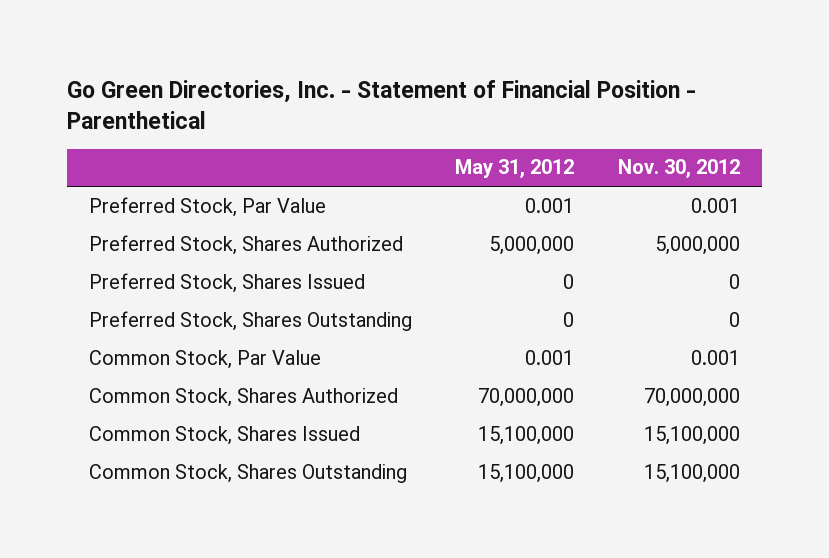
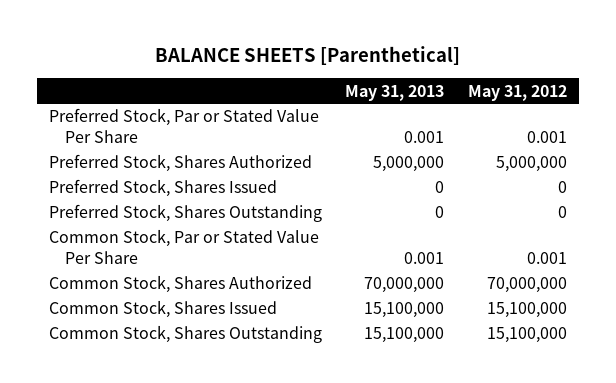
- Go Green Directories, Inc. - Statement of Financial Position - Parenthetical
+ BALANCE SHEETS [Parenthetical]
- | May 31, 2012 | Nov. 30, 2012
+ | May 31, 2013 | May 31, 2012
- Preferred Stock, Par Value | 0.001 | 0.001
+ Preferred Stock, Par or Stated Value Per Share | 0.001 | 0.001
- Common Stock, Par Value | 0.001 | 0.001
+ Common Stock, Par or Stated Value Per Share | 0.001 | 0.001

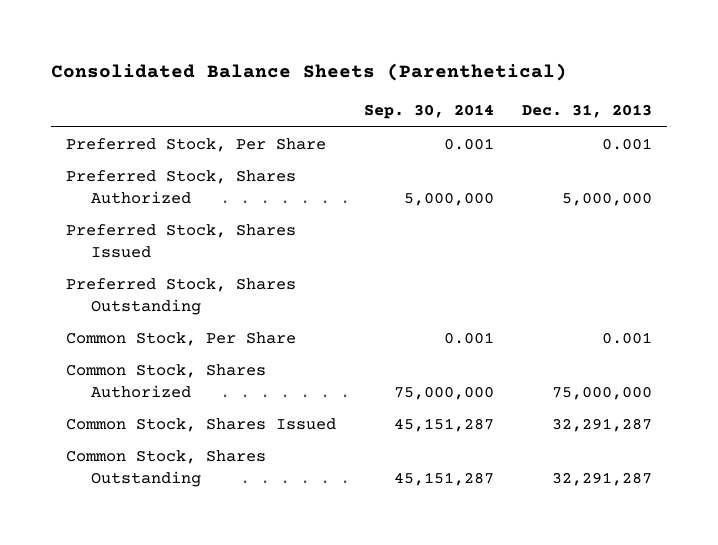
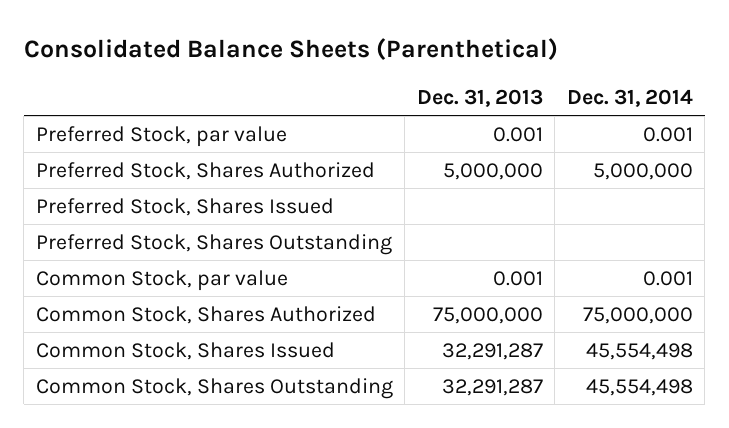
- | Sep. 30, 2014 | Dec. 31, 2013
+ | Dec. 31, 2013 | Dec. 31, 2014
- Preferred Stock, Per Share | 0.001 | 0.001
+ Preferred Stock, par value | 0.001 | 0.001
- Common Stock, Per Share | 0.001 | 0.001
+ Common Stock, par value | 0.001 | 0.001

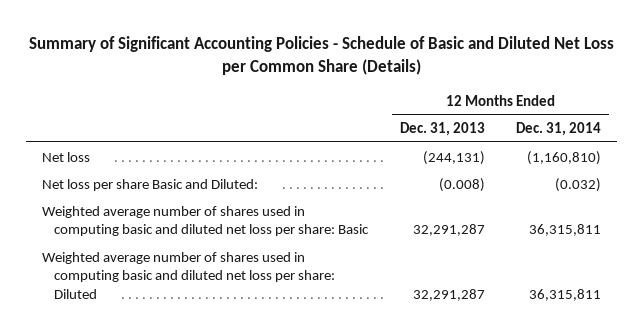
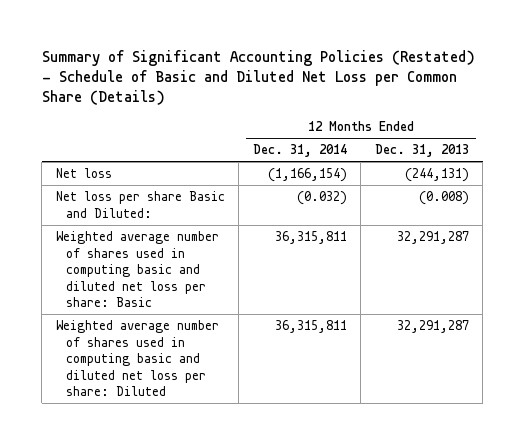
- Summary of Significant Accounting Policies - Schedule of Basic and Diluted Net Loss per Common Share (Details)
+ Summary of Significant Accounting Policies (Restated) - Schedule of Basic and Diluted Net Loss per Common Share (Details)
- | 12 Months Ended Dec. 31, 2013 | 12 Months Ended Dec. 31, 2014
+ | 12 Months Ended Dec. 31, 2014 | 12 Months Ended Dec. 31, 2013
- Net loss | (244,131) | (1,160,810)
+ Net loss | (1,166,154) | (244,131)

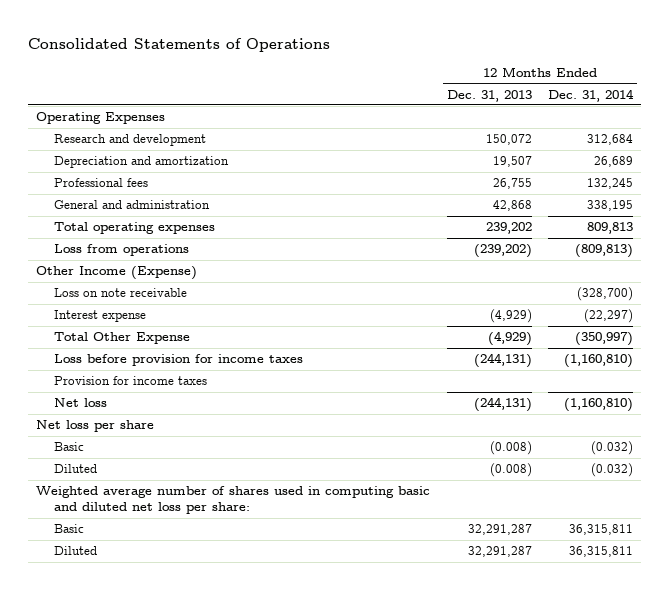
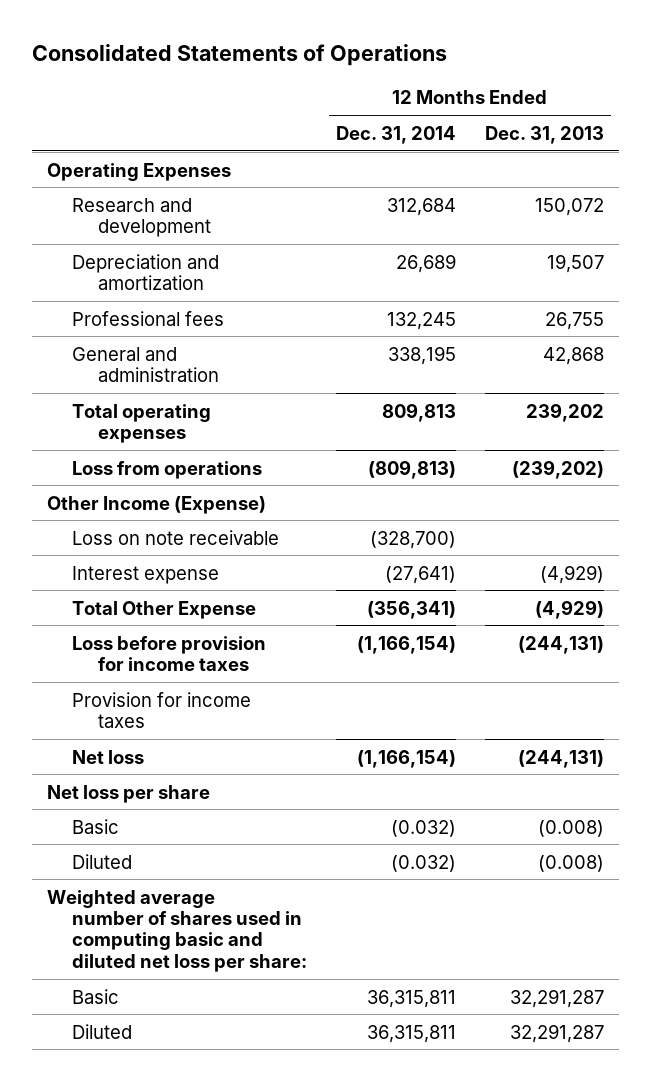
- | 12 Months Ended Dec. 31, 2013 | 12 Months Ended Dec. 31, 2014
+ | 12 Months Ended Dec. 31, 2014 | 12 Months Ended Dec. 31, 2013
- Interest expense | (4,929) | (22,297)
- Total Other Expense | (4,929) | (350,997)
- Loss before provision for income taxes | (244,131) | (1,160,810)
+ Interest expense | (27,641) | (4,929)
+ Total Other Expense | (356,341) | (4,929)
+ Loss before provision for income taxes | (1,166,154) | (244,131)
- Net loss | (244,131) | (1,160,810)
+ Net loss | (1,166,154) | (244,131)

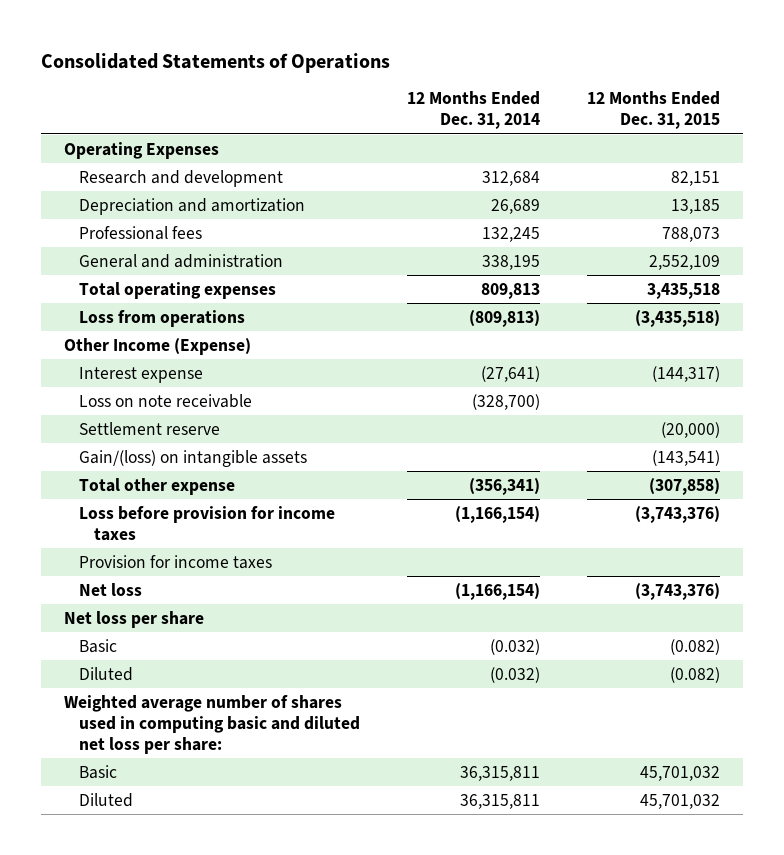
- | 12 Months Ended Dec. 31, 2014 | 12 Months Ended Dec. 31, 2013
+ | 12 Months Ended Dec. 31, 2014 | 12 Months Ended Dec. 31, 2015
- Total Other Expense | (356,341) | (4,929)
moved down: Loss on note receivable | (328,700) |
+ Settlement reserve | | (20,000)
+ Gain/(loss) on intangible assets | | (143,541)
+ Total other expense | (356,341) | (307,858)

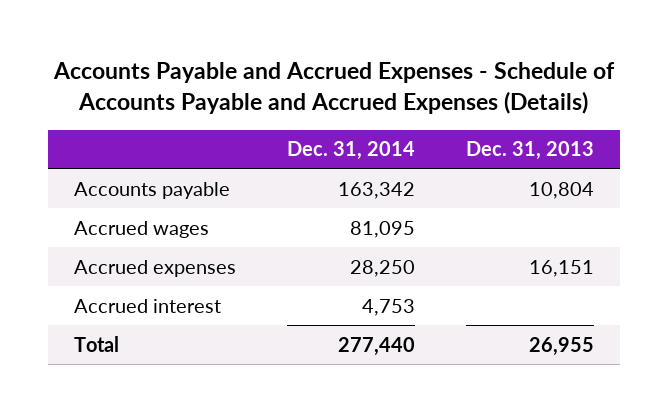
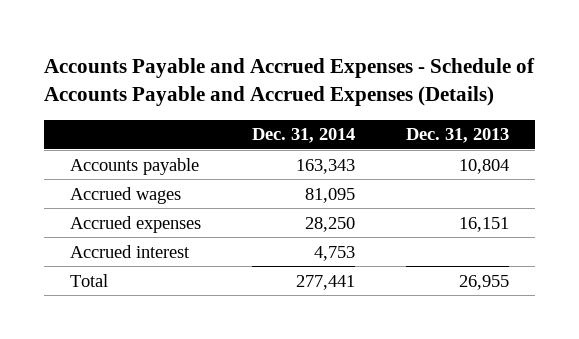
- Accounts payable | 163,342 | 10,804
+ Accounts payable | 163,343 | 10,804
- Total | 277,440 | 26,955
+ Total | 277,441 | 26,955

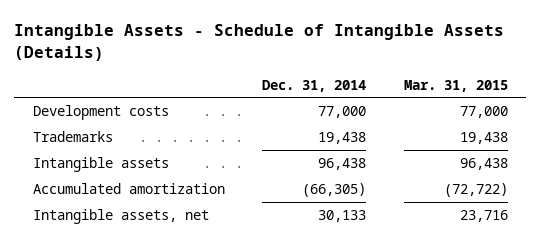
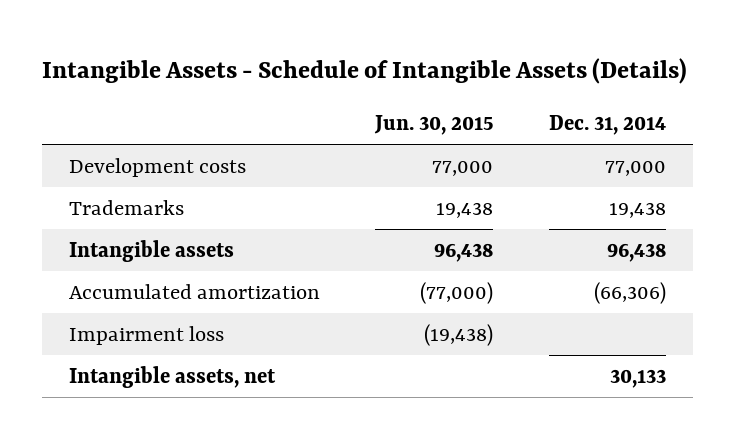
- | Dec. 31, 2014 | Mar. 31, 2015
+ | Jun. 30, 2015 | Dec. 31, 2014
- Accumulated amortization | (66,305) | (72,722)
+ Accumulated amortization | (77,000) | (66,306)
+ Impairment loss | (19,438) |

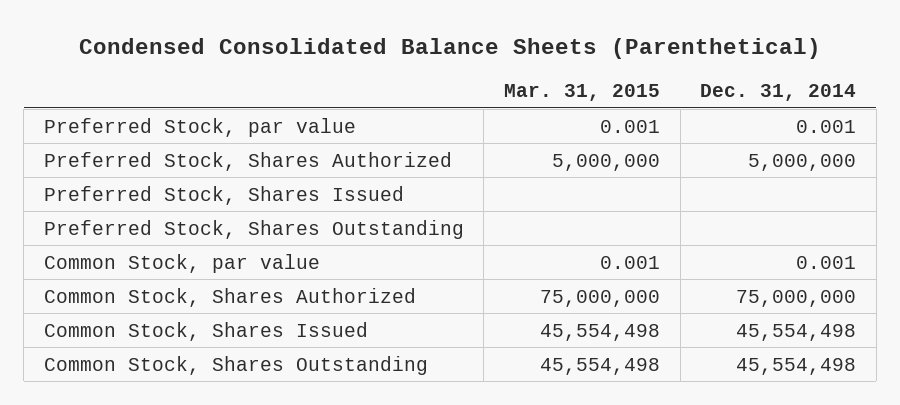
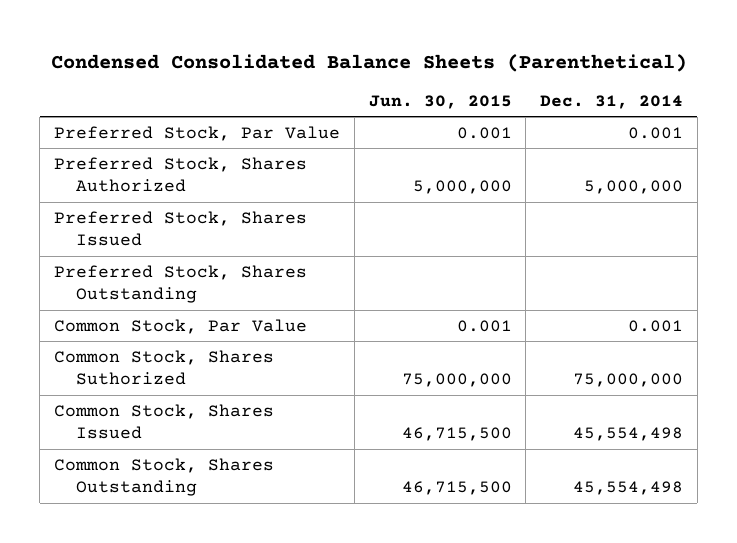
- | Mar. 31, 2015 | Dec. 31, 2014
+ | Jun. 30, 2015 | Dec. 31, 2014
- Preferred Stock, par value | 0.001 | 0.001
+ Preferred Stock, Par Value | 0.001 | 0.001
- Common Stock, par value | 0.001 | 0.001
- Common Stock, Shares Authorized | 75,000,000 | 75,000,000
+ Common Stock, Par Value | 0.001 | 0.001
+ Common Stock, Shares Suthorized | 75,000,000 | 75,000,000

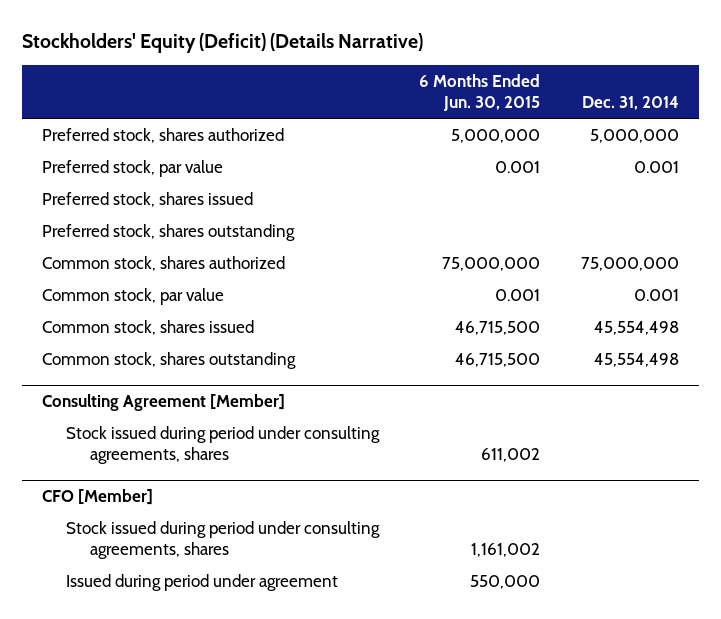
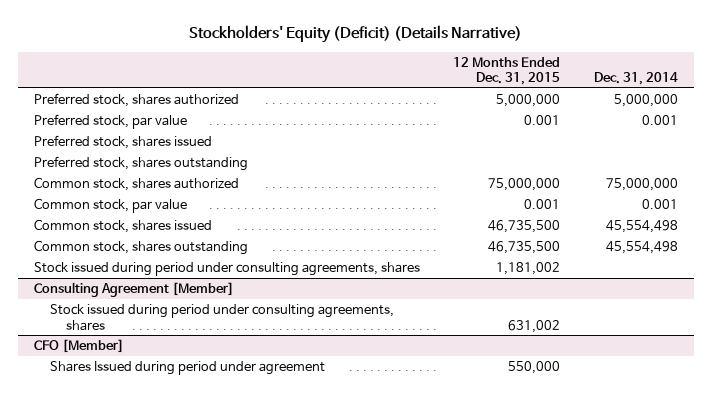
- | 6 Months Ended Jun. 30, 2015 | Dec. 31, 2014
+ | 12 Months Ended Dec. 31, 2015 | Dec. 31, 2014
+ Stock issued during period under consulting agreements, shares | 1,181,002 |
@ CFO [Member]
- Stock issued during period under consulting agreements, shares | 1,161,002 |
- Issued during period under agreement | 550,000 |
+ Shares Issued during period under agreement | 550,000 |

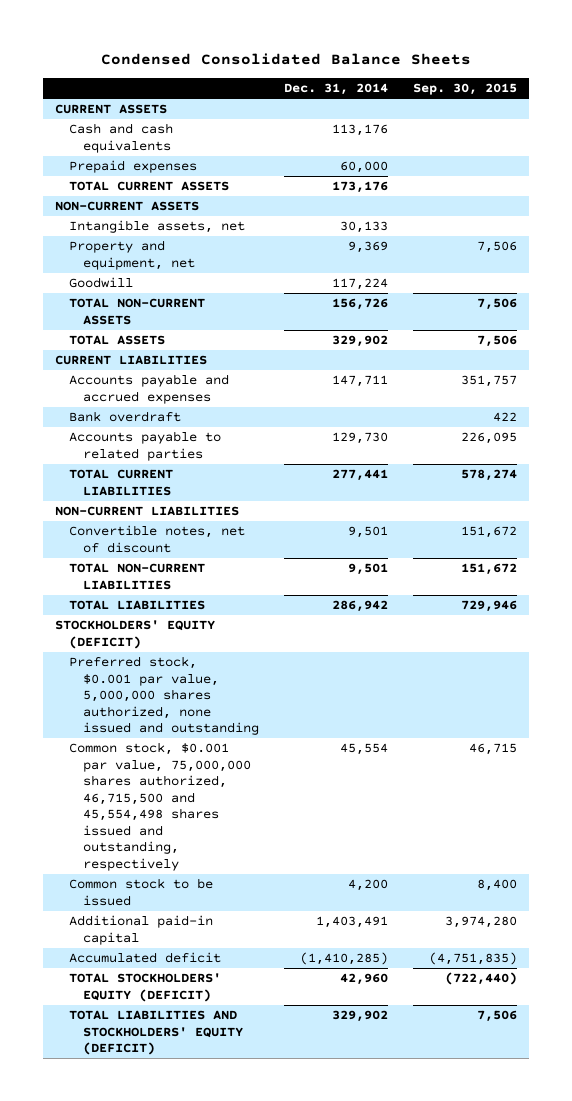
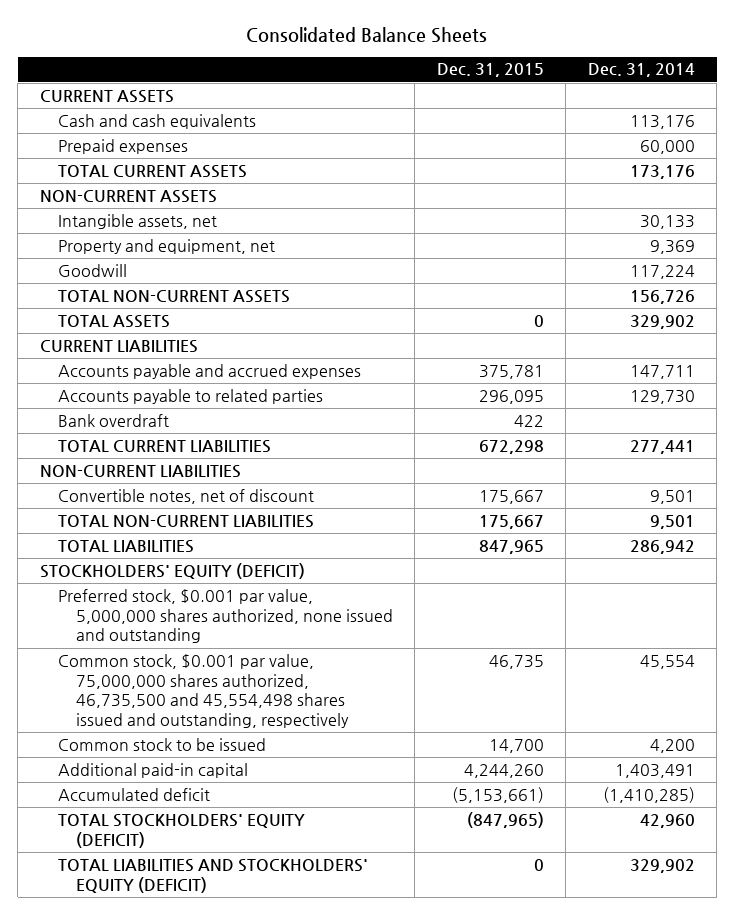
- Condensed Consolidated Balance Sheets
+ Consolidated Balance Sheets
- | Dec. 31, 2014 | Sep. 30, 2015
+ | Dec. 31, 2015 | Dec. 31, 2014
moved down: Bank overdraft | 422 |
- Common stock, $0.001 par value, 75,000,000 shares authorized, 46,715,500 and 45,554,498 shares issued and outstanding, respectively | 45,554 | 46,715
+ Common stock, $0.001 par value, 75,000,000 shares authorized, 46,735,500 and 45,554,498 shares issued and outstanding, respectively | 46,735 | 45,554

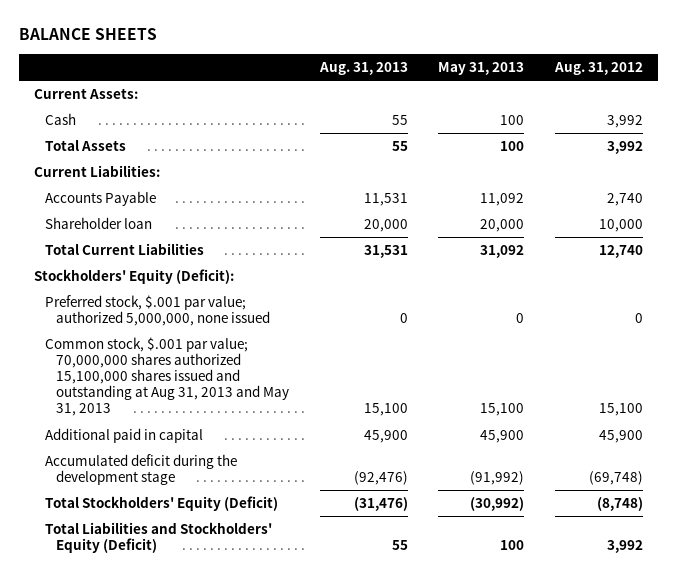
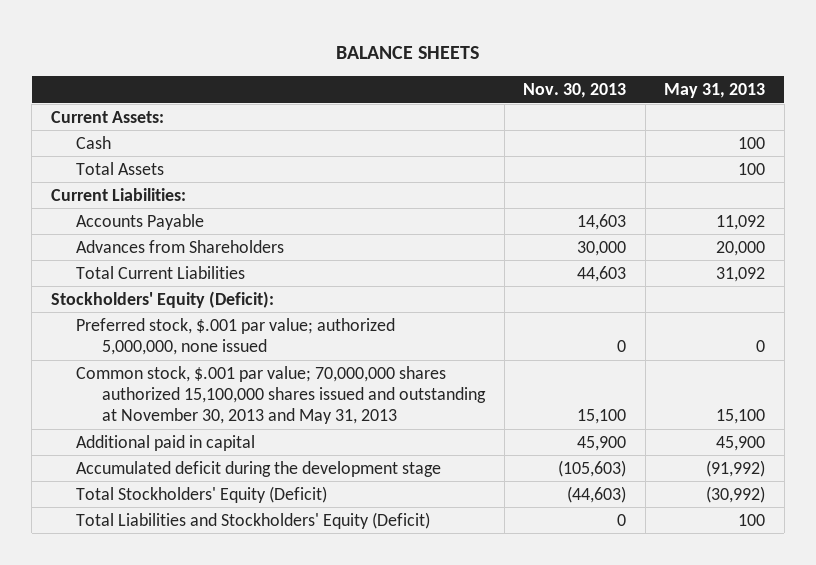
- | Aug. 31, 2013 | May 31, 2013 | Aug. 31, 2012
+ | Nov. 30, 2013 | May 31, 2013
- Shareholder loan | 20,000 | 20,000 | 10,000
+ Advances from Shareholders | 30,000 | 20,000
- Common stock, $.001 par value; 70,000,000 shares authorized 15,100,000 shares issued and outstanding at Aug 31, 2013 and May 31, 2013 | 15,100 | 15,100 | 15,100
+ Common stock, $.001 par value; 70,000,000 shares authorized 15,100,000 shares issued and outstanding at November 30, 2013 and May 31, 2013 | 15,100 | 15,100

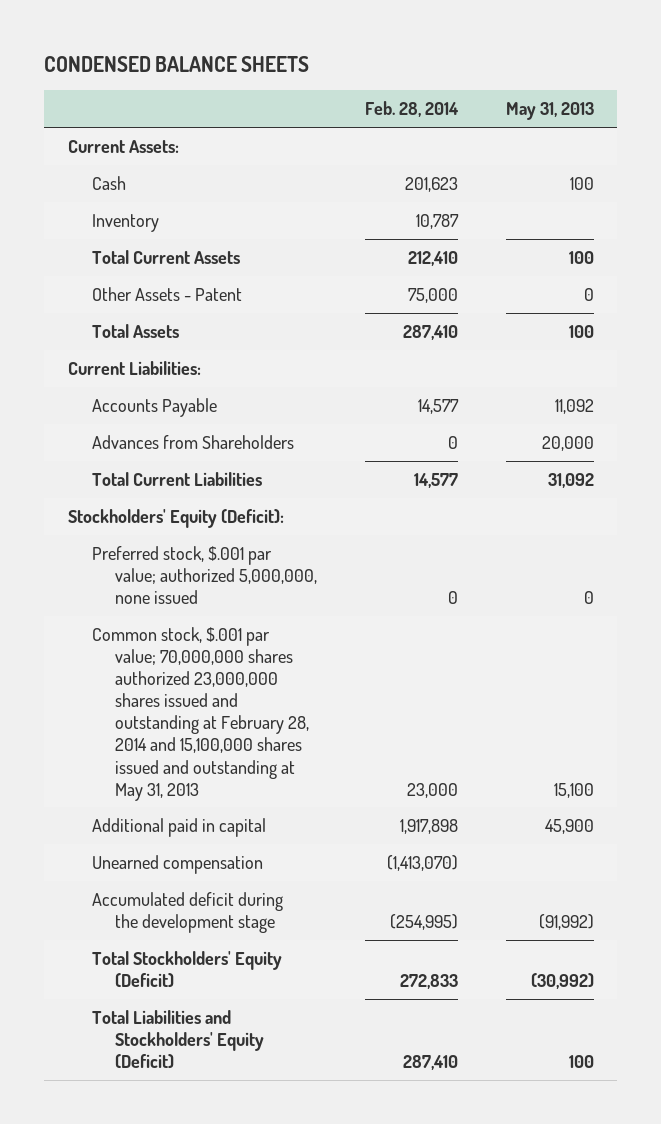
- BALANCE SHEETS
+ CONDENSED BALANCE SHEETS
- | Nov. 30, 2013 | May 31, 2013
+ | Feb. 28, 2014 | May 31, 2013
+ Inventory | 10,787 |
+ Total Current Assets | 212,410 | 100
+ Other Assets - Patent | 75,000 | 0
- Common stock, $.001 par value; 70,000,000 shares authorized 15,100,000 shares issued and outstanding at November 30, 2013 and May 31, 2013 | 15,100 | 15,100
+ Common stock, $.001 par value; 70,000,000 shares authorized 23,000,000 shares issued and outstanding at February 28, 2014 and 15,100,000 shares issued and outstanding at May 31, 2013 | 23,000 | 15,100
+ Unearned compensation | (1,413,070) |

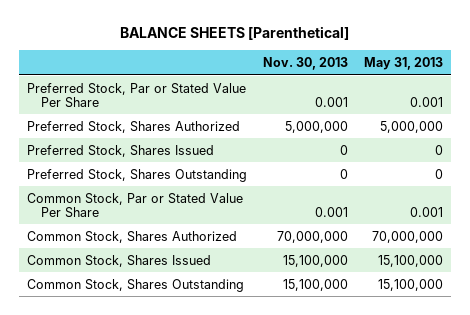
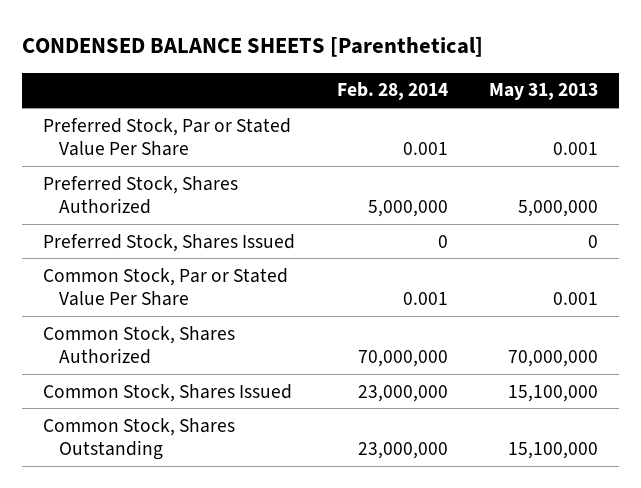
- BALANCE SHEETS [Parenthetical]
+ CONDENSED BALANCE SHEETS [Parenthetical]
- | Nov. 30, 2013 | May 31, 2013
+ | Feb. 28, 2014 | May 31, 2013
- Preferred Stock, Shares Outstanding | 0 | 0

